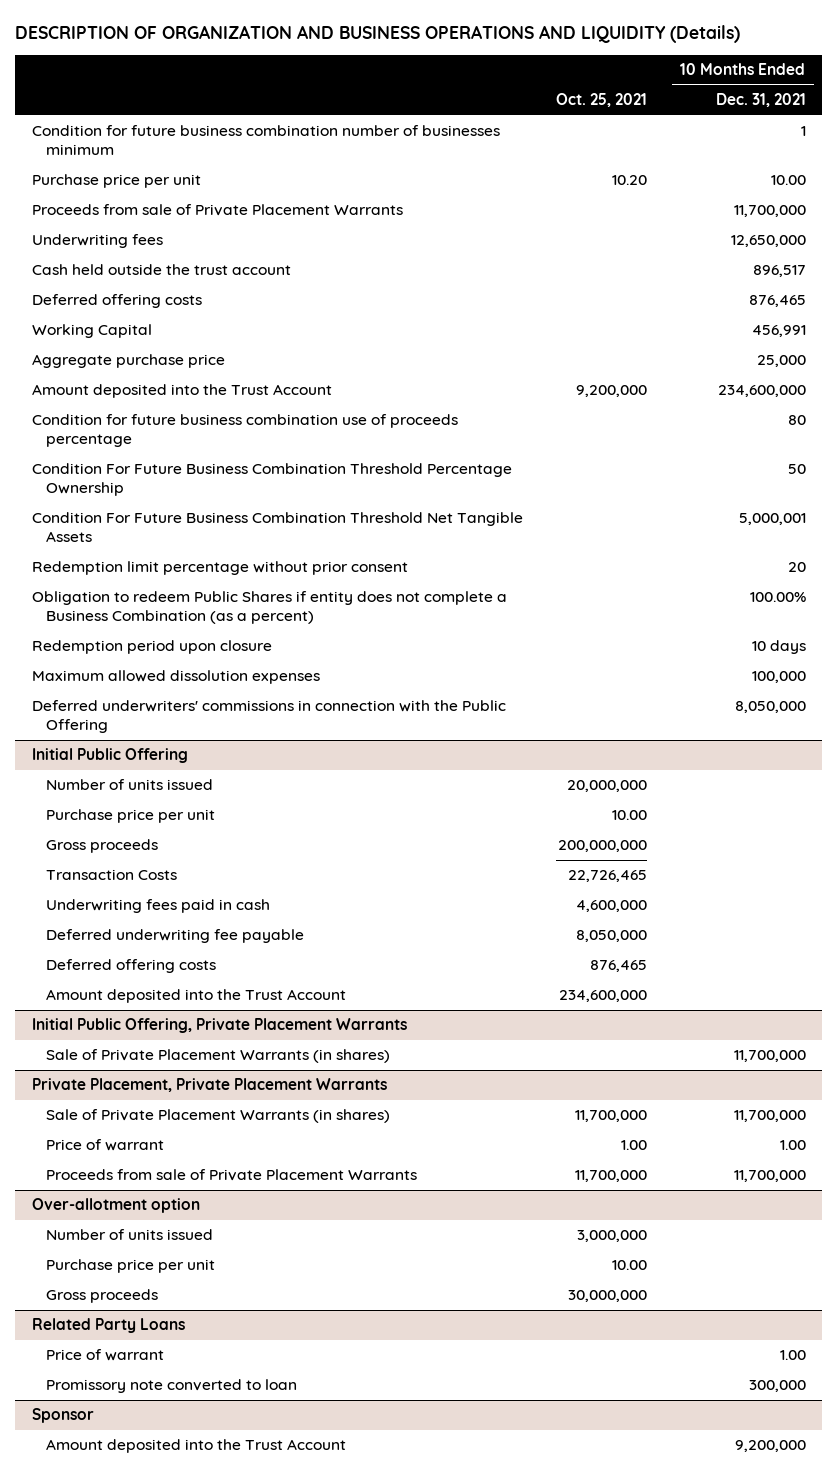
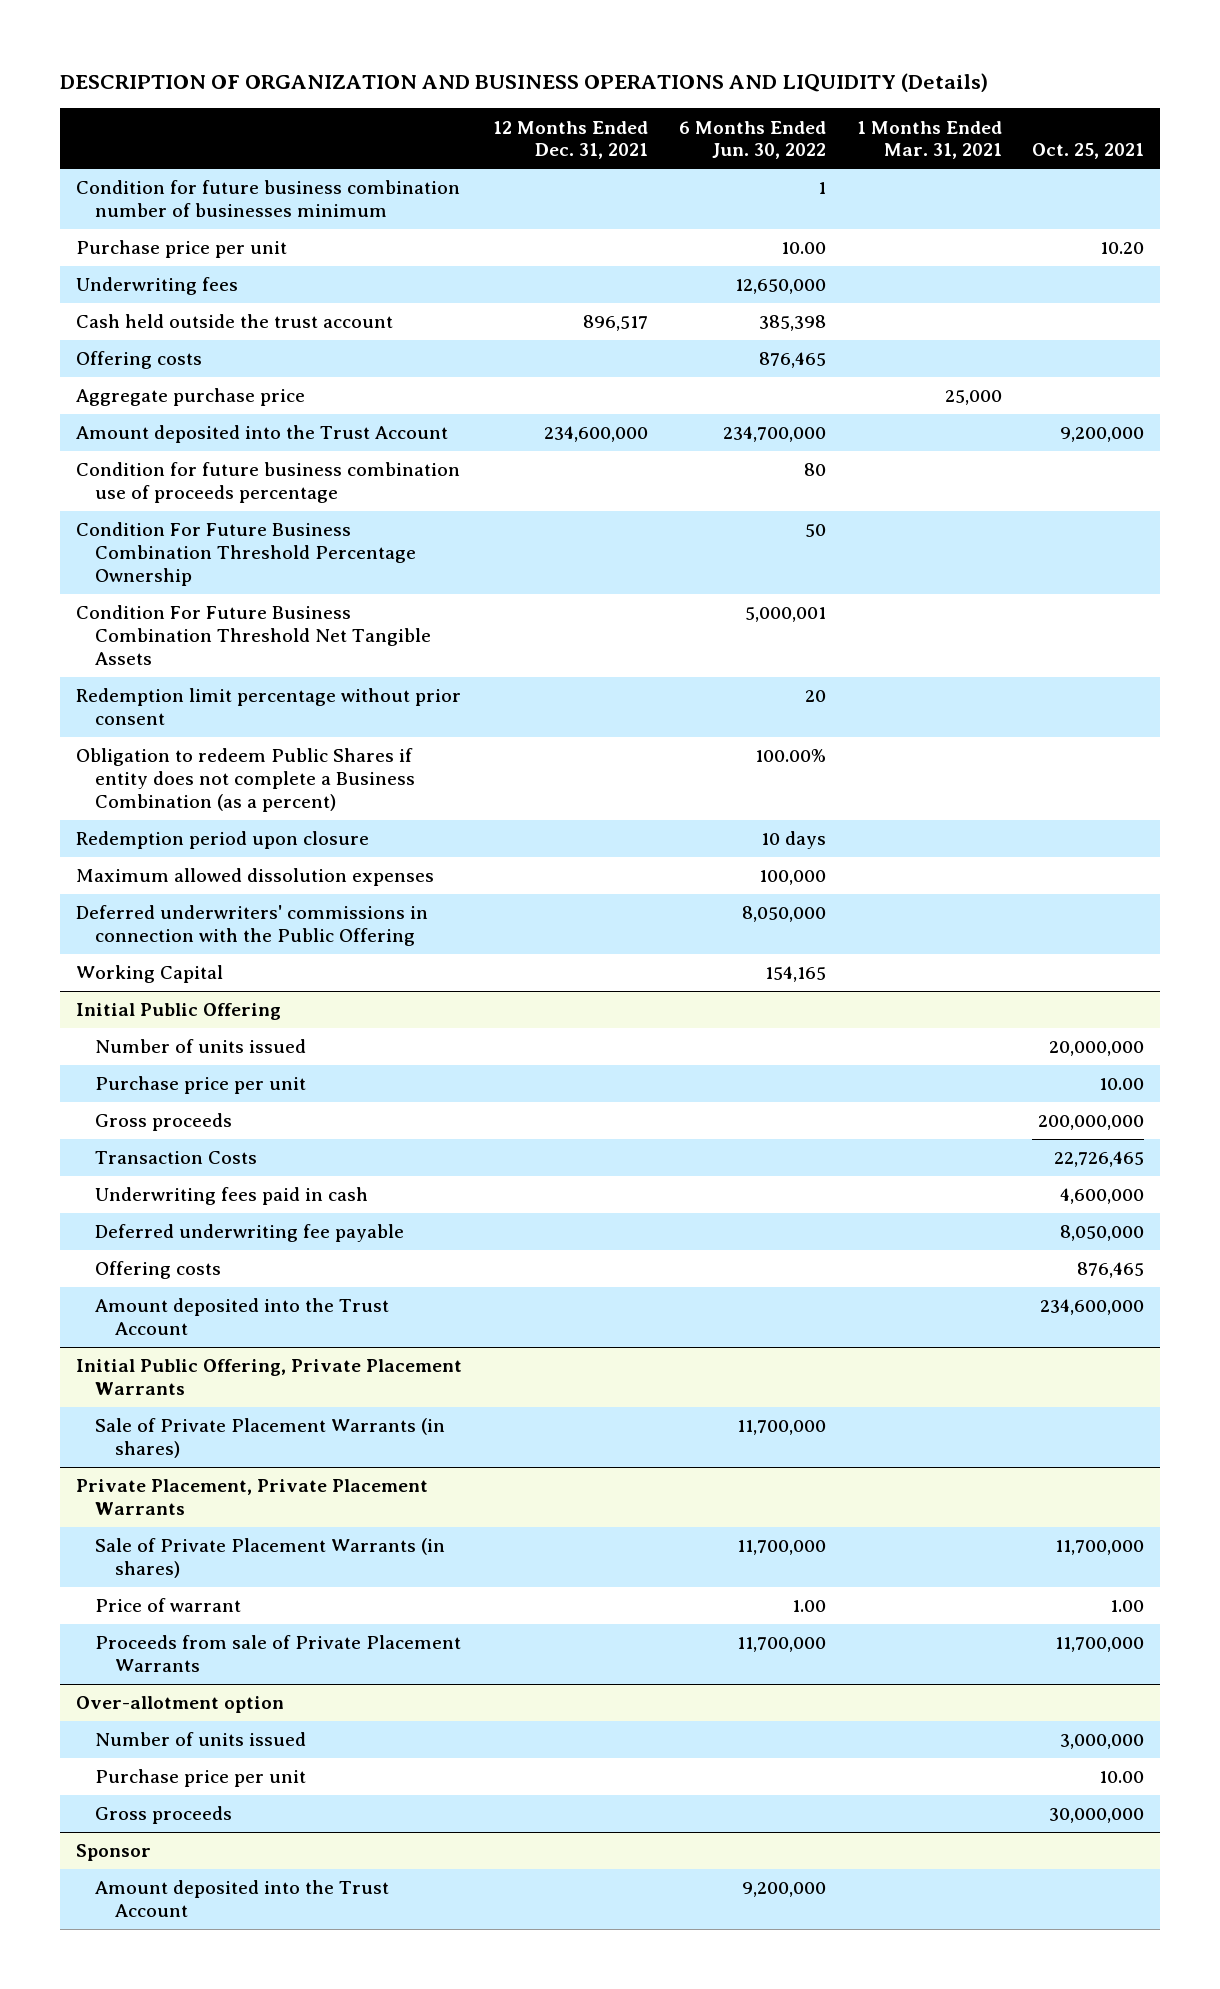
- | Oct. 25, 2021 | 10 Months Ended Dec. 31, 2021
+ | 12 Months Ended Dec. 31, 2021 | 6 Months Ended Jun. 30, 2022 | 1 Months Ended Mar. 31, 2021 | Oct. 25, 2021
- Proceeds from sale of Private Placement Warrants | | 11,700,000
- Deferred offering costs | | 876,465
+ Offering costs | | 876,465 | |
moved down: Working Capital | | 154,165 | |
@ Initial Public Offering
- Deferred offering costs | 876,465 |
+ Offering costs | | | | 876,465
- Related Party Loans
- Price of warrant | | 1.00
- Promissory note converted to loan | | 300,000

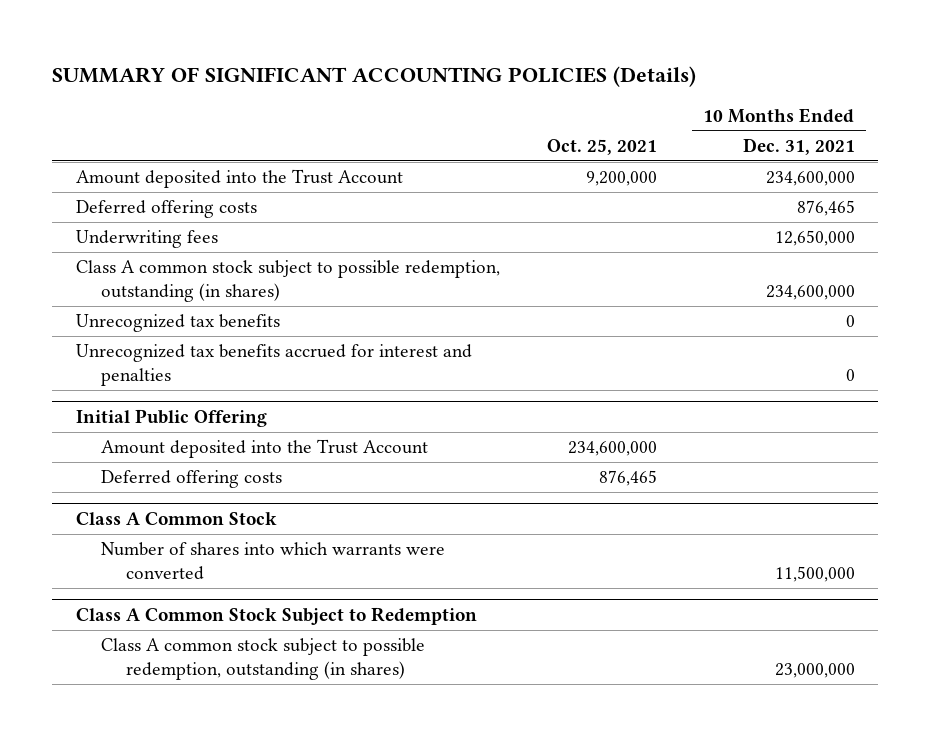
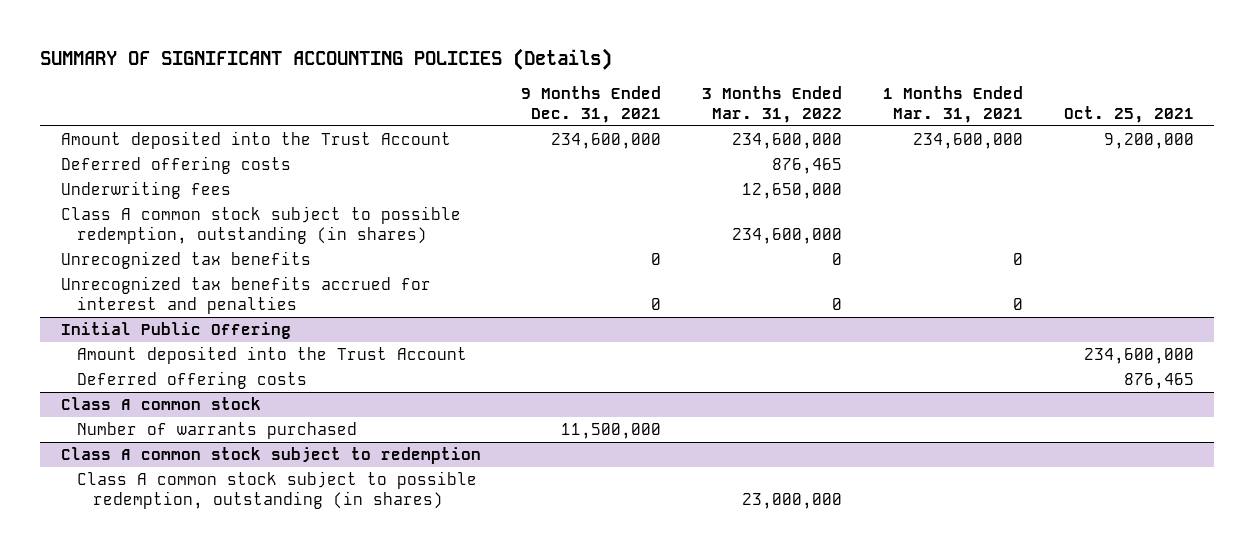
- | Oct. 25, 2021 | 10 Months Ended Dec. 31, 2021
+ | 9 Months Ended Dec. 31, 2021 | 3 Months Ended Mar. 31, 2022 | 1 Months Ended Mar. 31, 2021 | Oct. 25, 2021
- Class A Common Stock
- Number of shares into which warrants were converted | | 11,500,000
- Class A Common Stock Subject to Redemption
+ Class A common stock
+ Number of warrants purchased | 11,500,000 | | |
+ Class A common stock subject to redemption

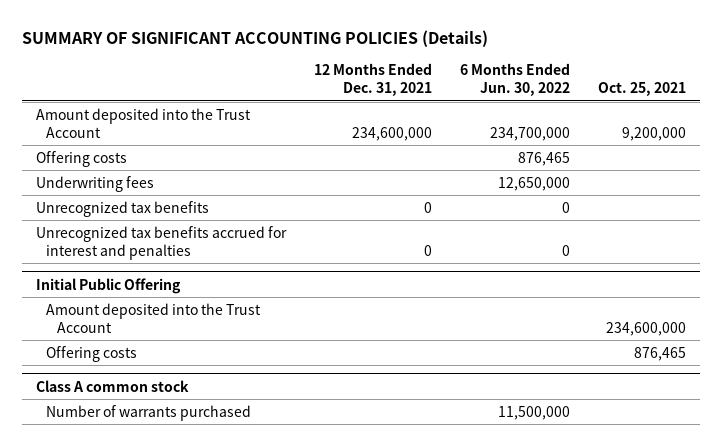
- | 9 Months Ended Dec. 31, 2021 | 3 Months Ended Mar. 31, 2022 | 1 Months Ended Mar. 31, 2021 | Oct. 25, 2021
+ | 12 Months Ended Dec. 31, 2021 | 6 Months Ended Jun. 30, 2022 | Oct. 25, 2021
- Deferred offering costs | | 876,465 | |
+ Offering costs | | 876,465 |
- Class A common stock subject to possible redemption, outstanding (in shares) | | 234,600,000 | |
@ Initial Public Offering
- Deferred offering costs | | | | 876,465
+ Offering costs | | | 876,465
- Class A common stock subject to redemption
- Class A common stock subject to possible redemption, outstanding (in shares) | | 23,000,000 | |

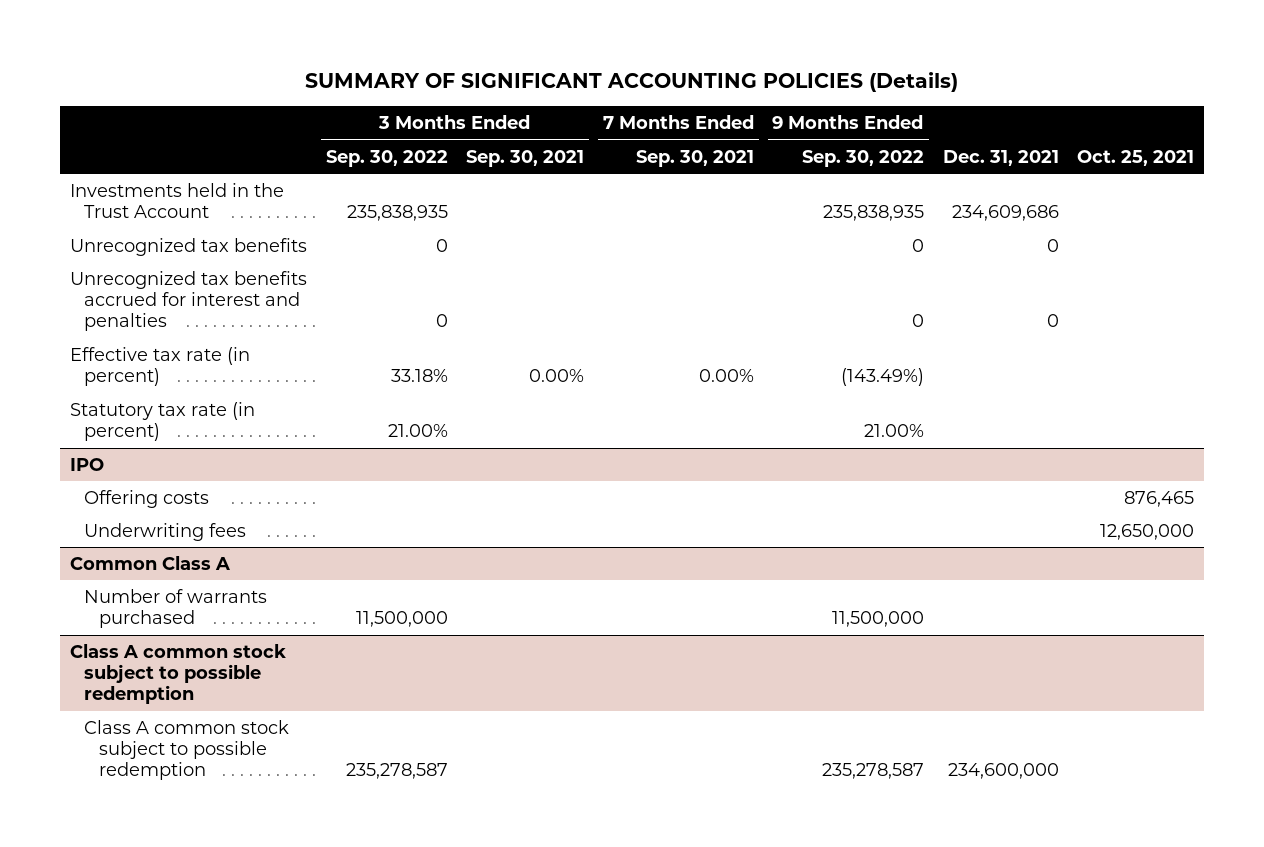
- | 12 Months Ended Dec. 31, 2021 | 6 Months Ended Jun. 30, 2022 | Oct. 25, 2021
+ | 3 Months Ended Sep. 30, 2022 | 3 Months Ended Sep. 30, 2021 | 7 Months Ended Sep. 30, 2021 | 9 Months Ended Sep. 30, 2022 | Dec. 31, 2021 | Oct. 25, 2021
- Amount deposited into the Trust Account | 234,600,000 | 234,700,000 | 9,200,000
- Offering costs | | 876,465 |
- Underwriting fees | | 12,650,000 |
+ Investments held in the Trust Account | 235,838,935 | | | 235,838,935 | 234,609,686 |
- Initial Public Offering
- Amount deposited into the Trust Account | | | 234,600,000
+ Effective tax rate (in percent) | 33.18% | 0.00% | 0.00% | (143.49%) | |
+ Statutory tax rate (in percent) | 21.00% | | | 21.00% | |
+ IPO
- Class A common stock
+ Underwriting fees | | | | | | 12,650,000
+ Common Class A
+ Class A common stock subject to possible redemption
+ Class A common stock subject to possible redemption | 235,278,587 | | | 235,278,587 | 234,600,000 |

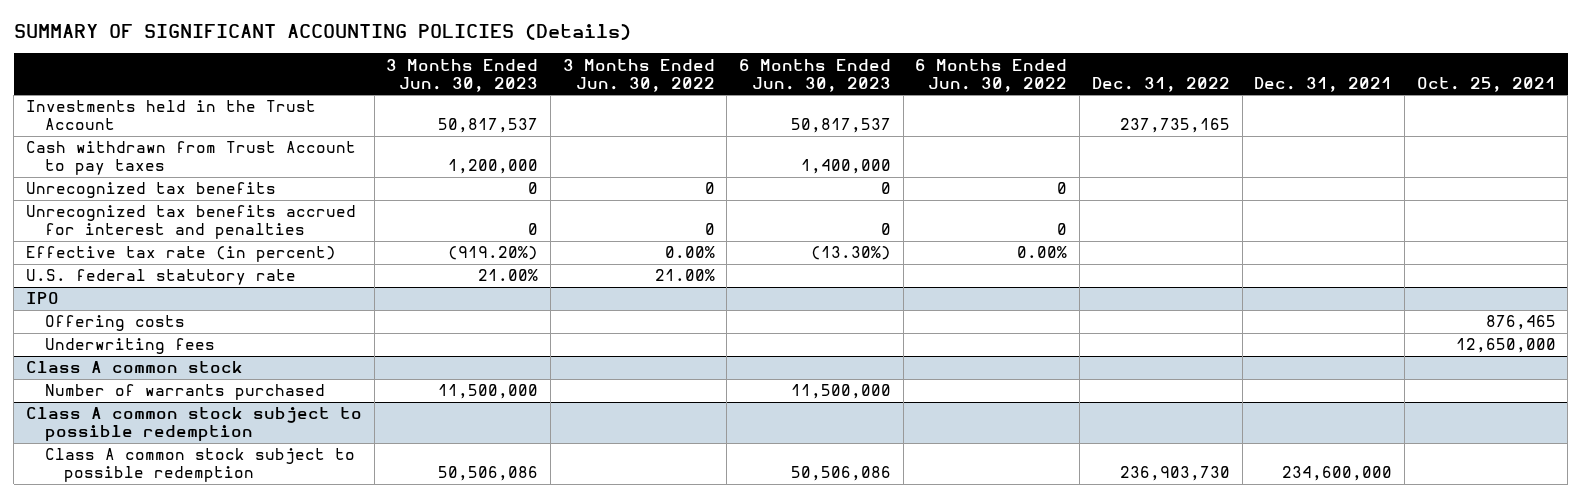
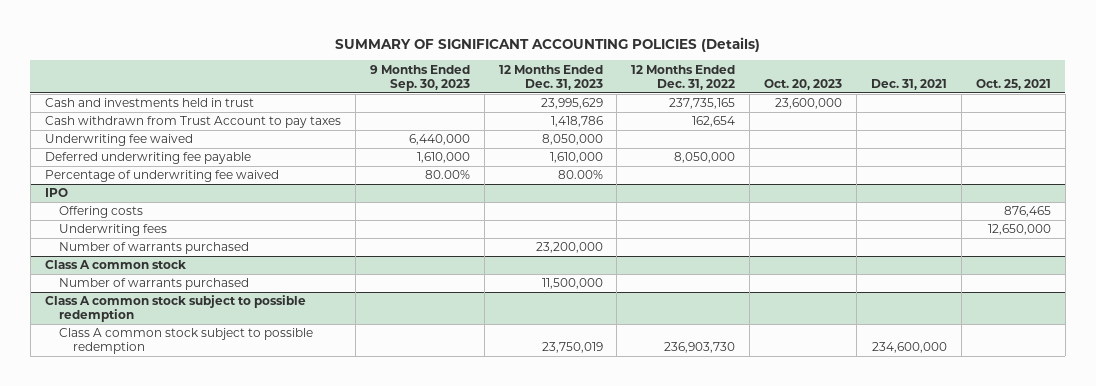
- | 3 Months Ended Jun. 30, 2023 | 3 Months Ended Jun. 30, 2022 | 6 Months Ended Jun. 30, 2023 | 6 Months Ended Jun. 30, 2022 | Dec. 31, 2022 | Dec. 31, 2021 | Oct. 25, 2021
+ | 9 Months Ended Sep. 30, 2023 | 12 Months Ended Dec. 31, 2023 | 12 Months Ended Dec. 31, 2022 | Oct. 20, 2023 | Dec. 31, 2021 | Oct. 25, 2021
- Investments held in the Trust Account | 50,817,537 | | 50,817,537 | | 237,735,165 | |
+ Cash and investments held in trust | | 23,995,629 | 237,735,165 | 23,600,000 | |
- Unrecognized tax benefits | 0 | 0 | 0 | 0 | | |
- Unrecognized tax benefits accrued for interest and penalties | 0 | 0 | 0 | 0 | | |
- Effective tax rate (in percent) | (919.20%) | 0.00% | (13.30%) | 0.00% | | |
- U.S. federal statutory rate | 21.00% | 21.00% | | | | |
+ Underwriting fee waived | 6,440,000 | 8,050,000 | | | |
+ Deferred underwriting fee payable | 1,610,000 | 1,610,000 | 8,050,000 | | |
+ Percentage of underwriting fee waived | 80.00% | 80.00% | | | |
@ IPO
+ Number of warrants purchased | | 23,200,000 | | | |

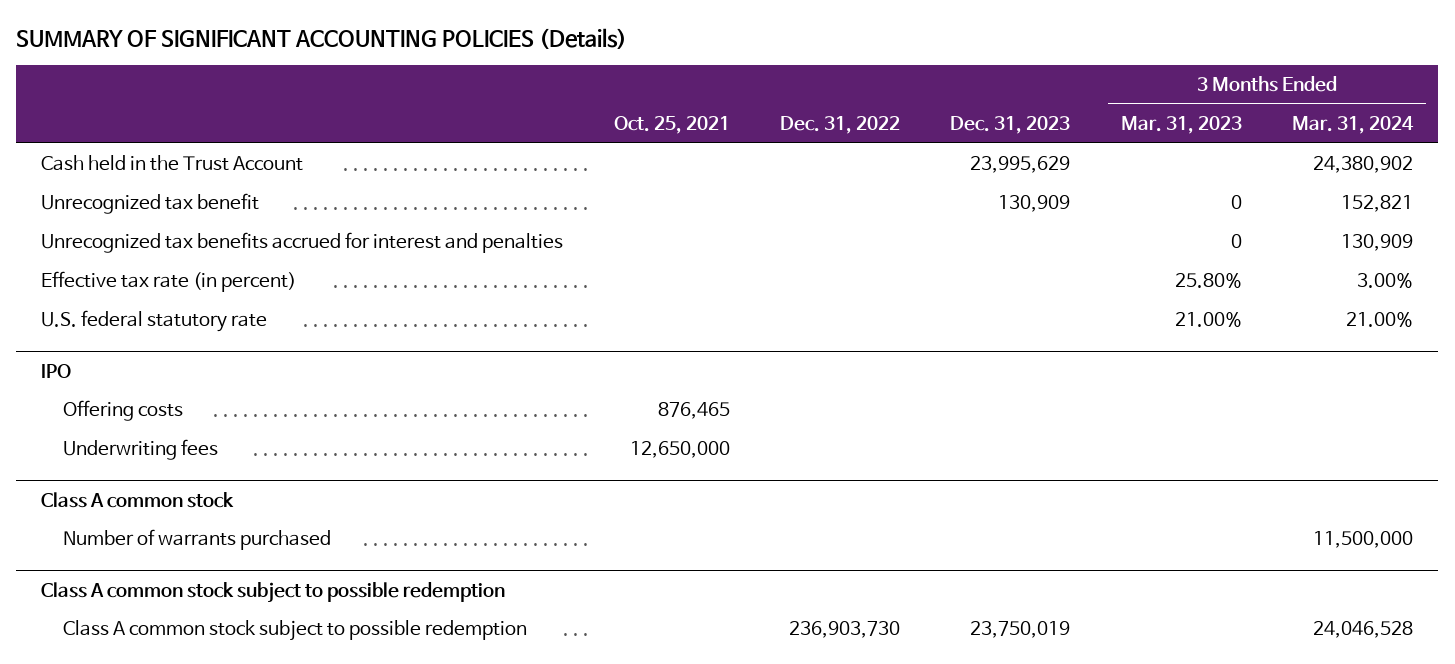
- | 9 Months Ended Sep. 30, 2023 | 12 Months Ended Dec. 31, 2023 | 12 Months Ended Dec. 31, 2022 | Oct. 20, 2023 | Dec. 31, 2021 | Oct. 25, 2021
+ | Oct. 25, 2021 | Dec. 31, 2022 | Dec. 31, 2023 | 3 Months Ended Mar. 31, 2023 | 3 Months Ended Mar. 31, 2024
- Cash and investments held in trust | | 23,995,629 | 237,735,165 | 23,600,000 | |
- Cash withdrawn from Trust Account to pay taxes | | 1,418,786 | 162,654 | | |
- Underwriting fee waived | 6,440,000 | 8,050,000 | | | |
- Deferred underwriting fee payable | 1,610,000 | 1,610,000 | 8,050,000 | | |
- Percentage of underwriting fee waived | 80.00% | 80.00% | | | |
+ Cash held in the Trust Account | | | 23,995,629 | | 24,380,902
+ Unrecognized tax benefit | | | 130,909 | 0 | 152,821
+ Unrecognized tax benefits accrued for interest and penalties | | | | 0 | 130,909
+ Effective tax rate (in percent) | | | | 25.80% | 3.00%
+ U.S. federal statutory rate | | | | 21.00% | 21.00%
@ IPO
- Number of warrants purchased | | 23,200,000 | | | |

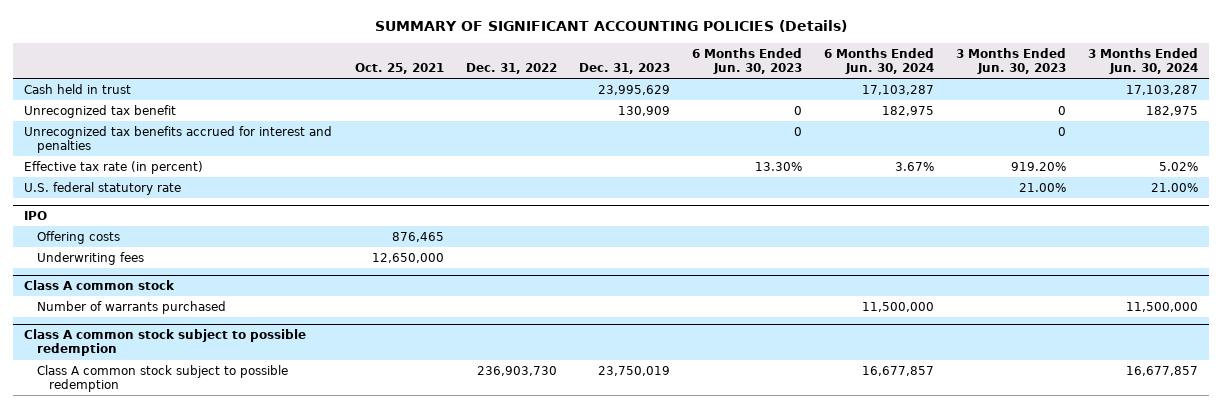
- | Oct. 25, 2021 | Dec. 31, 2022 | Dec. 31, 2023 | 3 Months Ended Mar. 31, 2023 | 3 Months Ended Mar. 31, 2024
+ | Oct. 25, 2021 | Dec. 31, 2022 | Dec. 31, 2023 | 6 Months Ended Jun. 30, 2023 | 6 Months Ended Jun. 30, 2024 | 3 Months Ended Jun. 30, 2023 | 3 Months Ended Jun. 30, 2024
- Cash held in the Trust Account | | | 23,995,629 | | 24,380,902
+ Cash held in trust | | | 23,995,629 | | 17,103,287 | | 17,103,287

